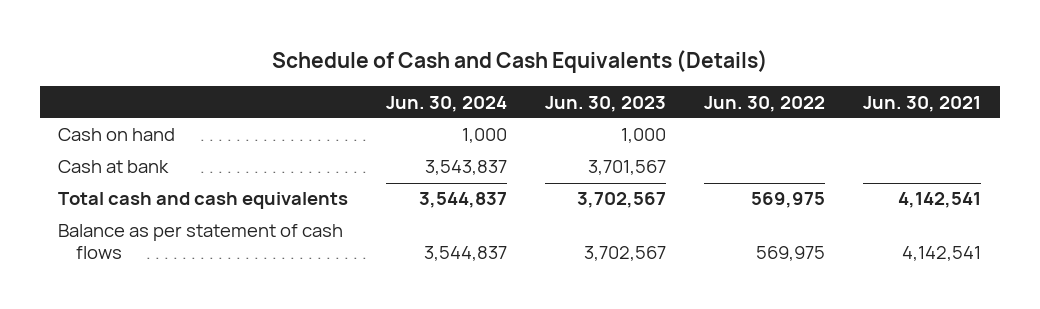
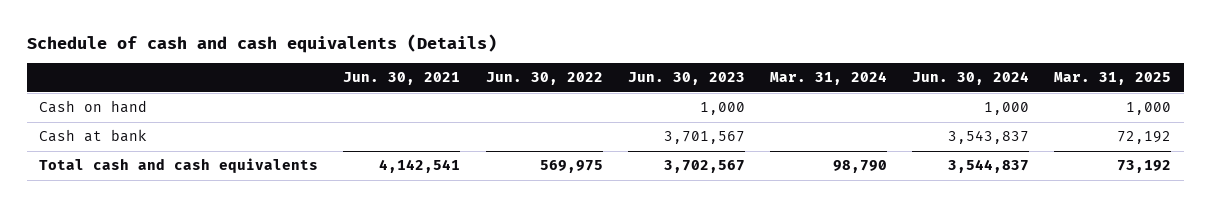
- Schedule of Cash and Cash Equivalents (Details)
+ Schedule of cash and cash equivalents (Details)
- | Jun. 30, 2024 | Jun. 30, 2023 | Jun. 30, 2022 | Jun. 30, 2021
+ | Jun. 30, 2021 | Jun. 30, 2022 | Jun. 30, 2023 | Mar. 31, 2024 | Jun. 30, 2024 | Mar. 31, 2025
- Balance as per statement of cash flows | 3,544,837 | 3,702,567 | 569,975 | 4,142,541

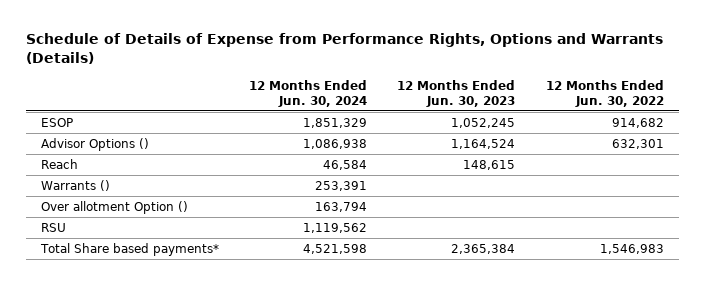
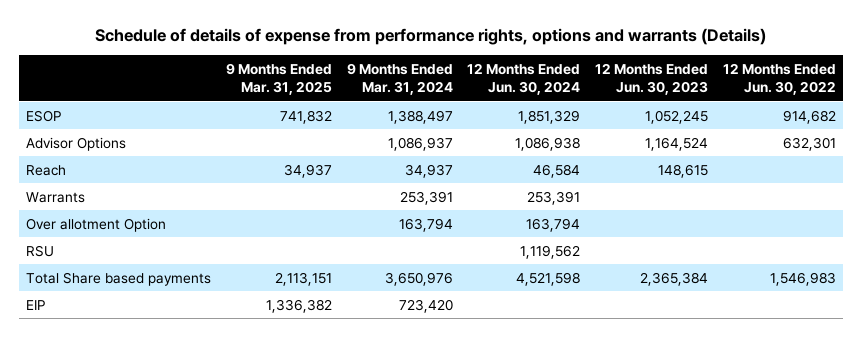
- Schedule of Details of Expense from Performance Rights, Options and Warrants (Details)
+ Schedule of details of expense from performance rights, options and warrants (Details)
- | 12 Months Ended Jun. 30, 2024 | 12 Months Ended Jun. 30, 2023 | 12 Months Ended Jun. 30, 2022
+ | 9 Months Ended Mar. 31, 2025 | 9 Months Ended Mar. 31, 2024 | 12 Months Ended Jun. 30, 2024 | 12 Months Ended Jun. 30, 2023 | 12 Months Ended Jun. 30, 2022
- Advisor Options () | 1,086,938 | 1,164,524 | 632,301
+ Advisor Options | | 1,086,937 | 1,086,938 | 1,164,524 | 632,301
- Warrants () | 253,391 | |
- Over allotment Option () | 163,794 | |
+ Warrants | | 253,391 | 253,391 | |
+ Over allotment Option | | 163,794 | 163,794 | |
- Total Share based payments* | 4,521,598 | 2,365,384 | 1,546,983
+ Total Share based payments | 2,113,151 | 3,650,976 | 4,521,598 | 2,365,384 | 1,546,983
+ EIP | 1,336,382 | 723,420 | | |

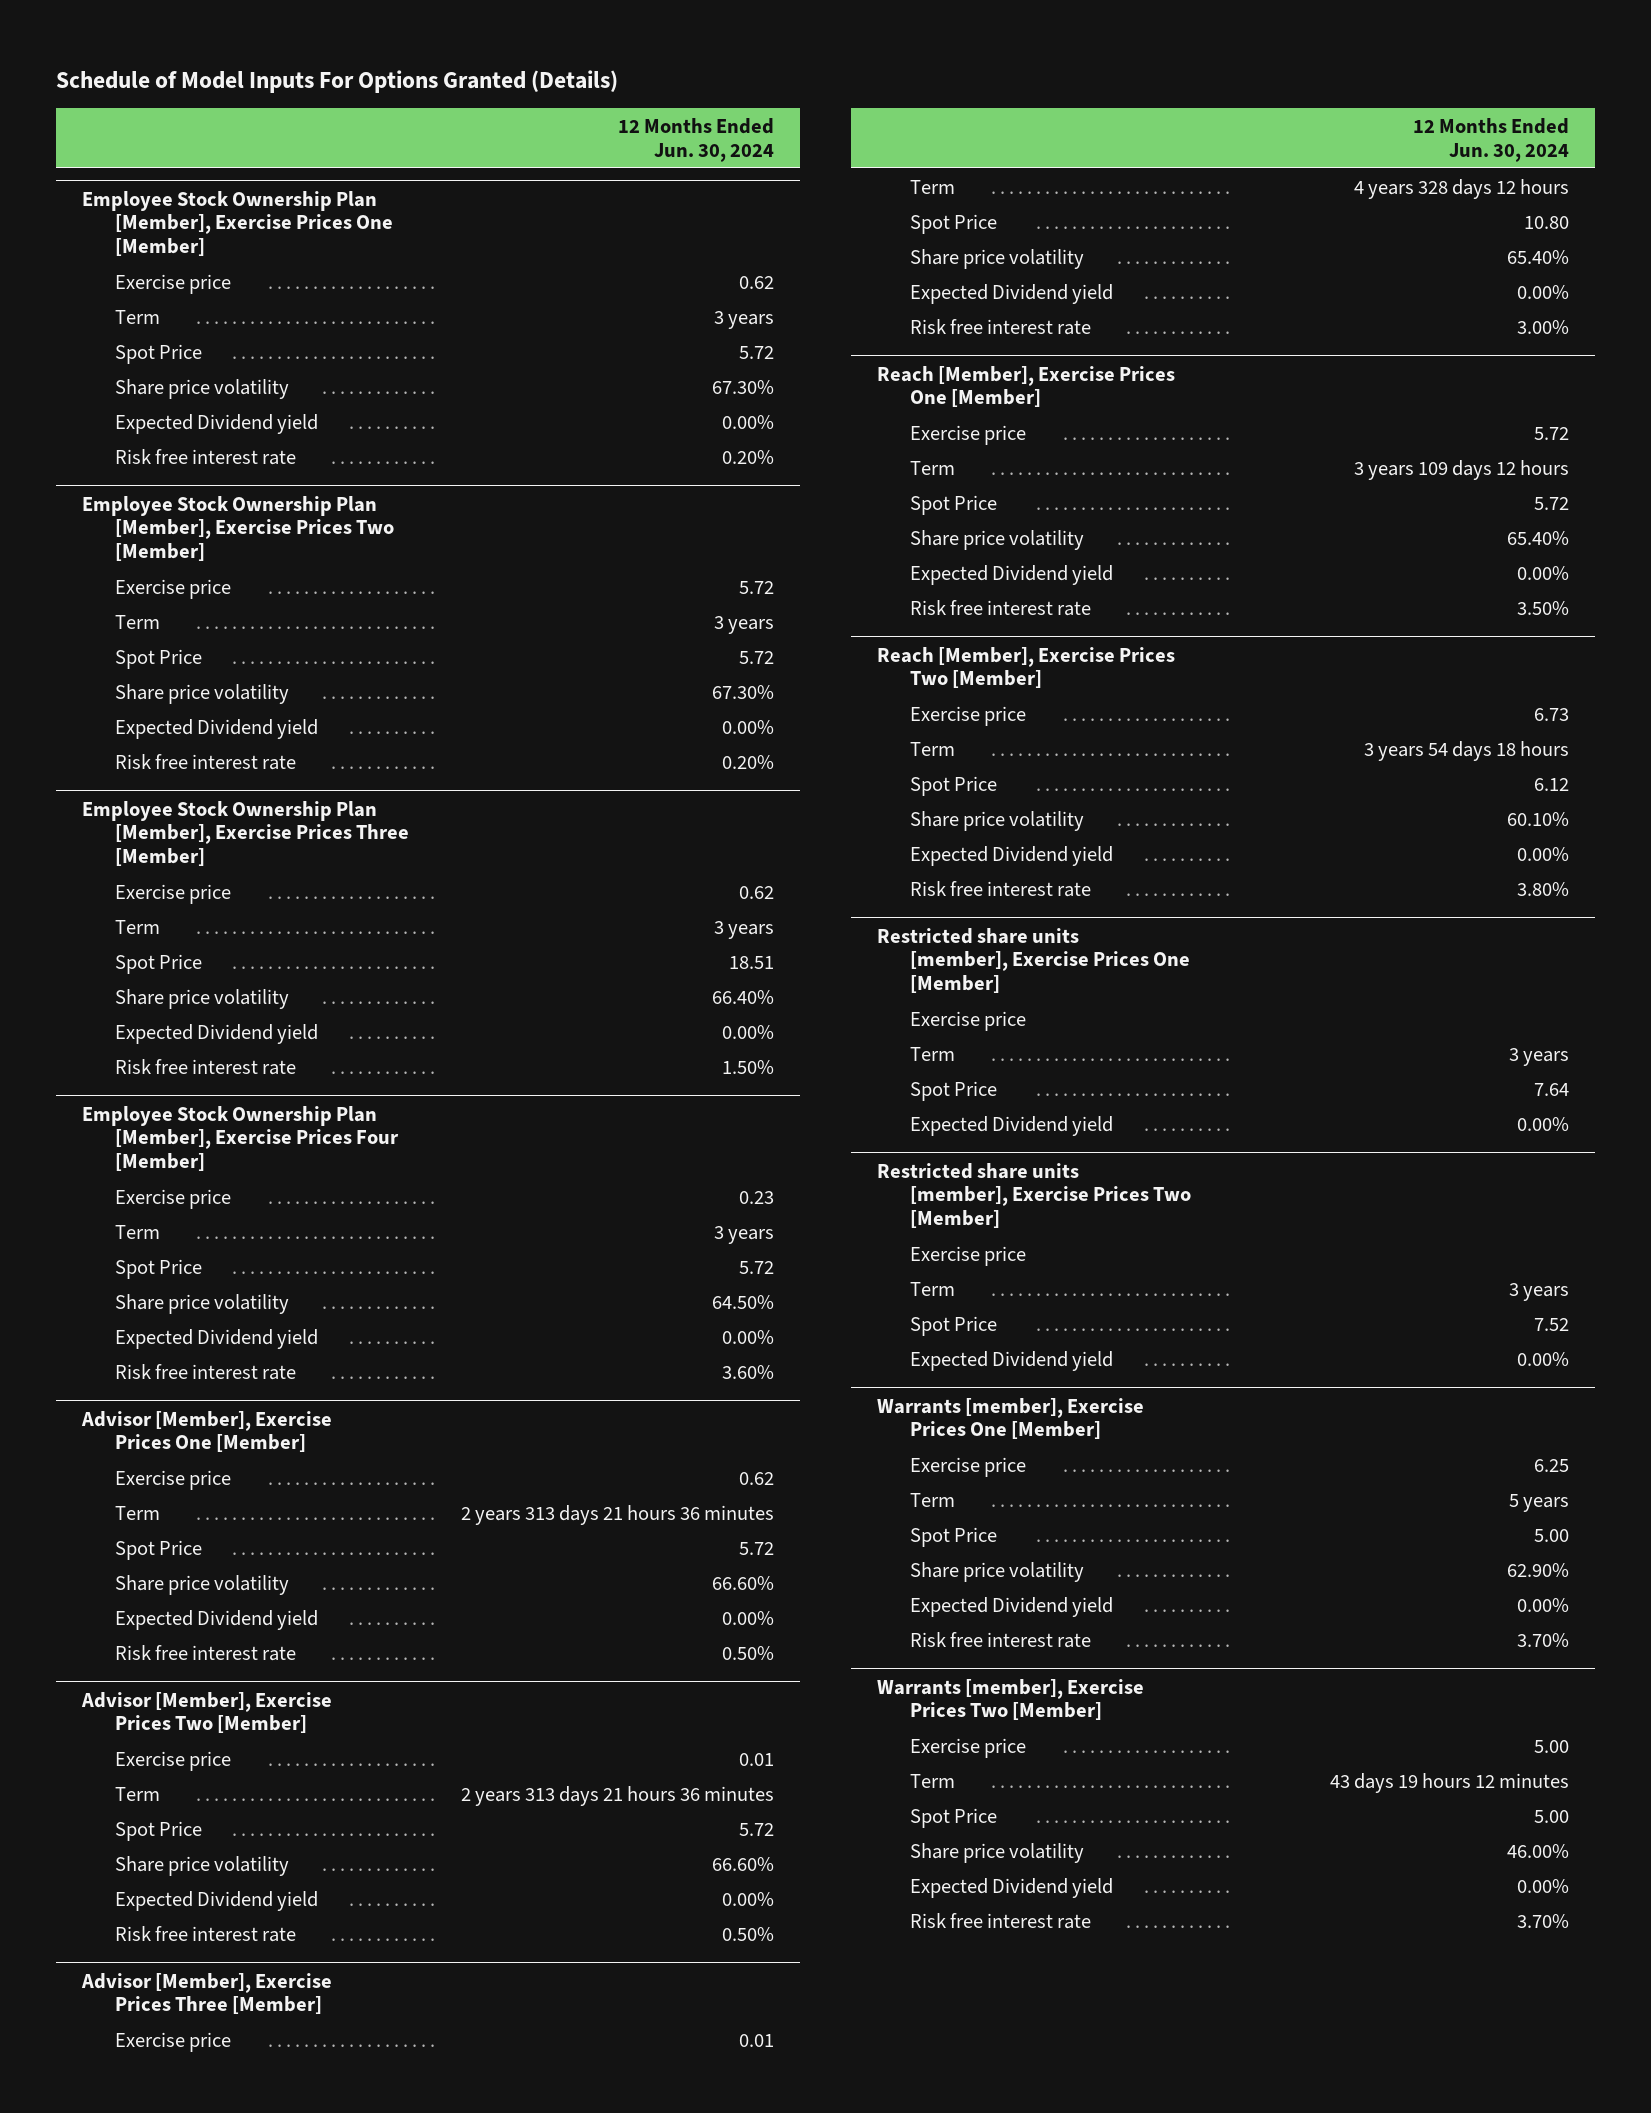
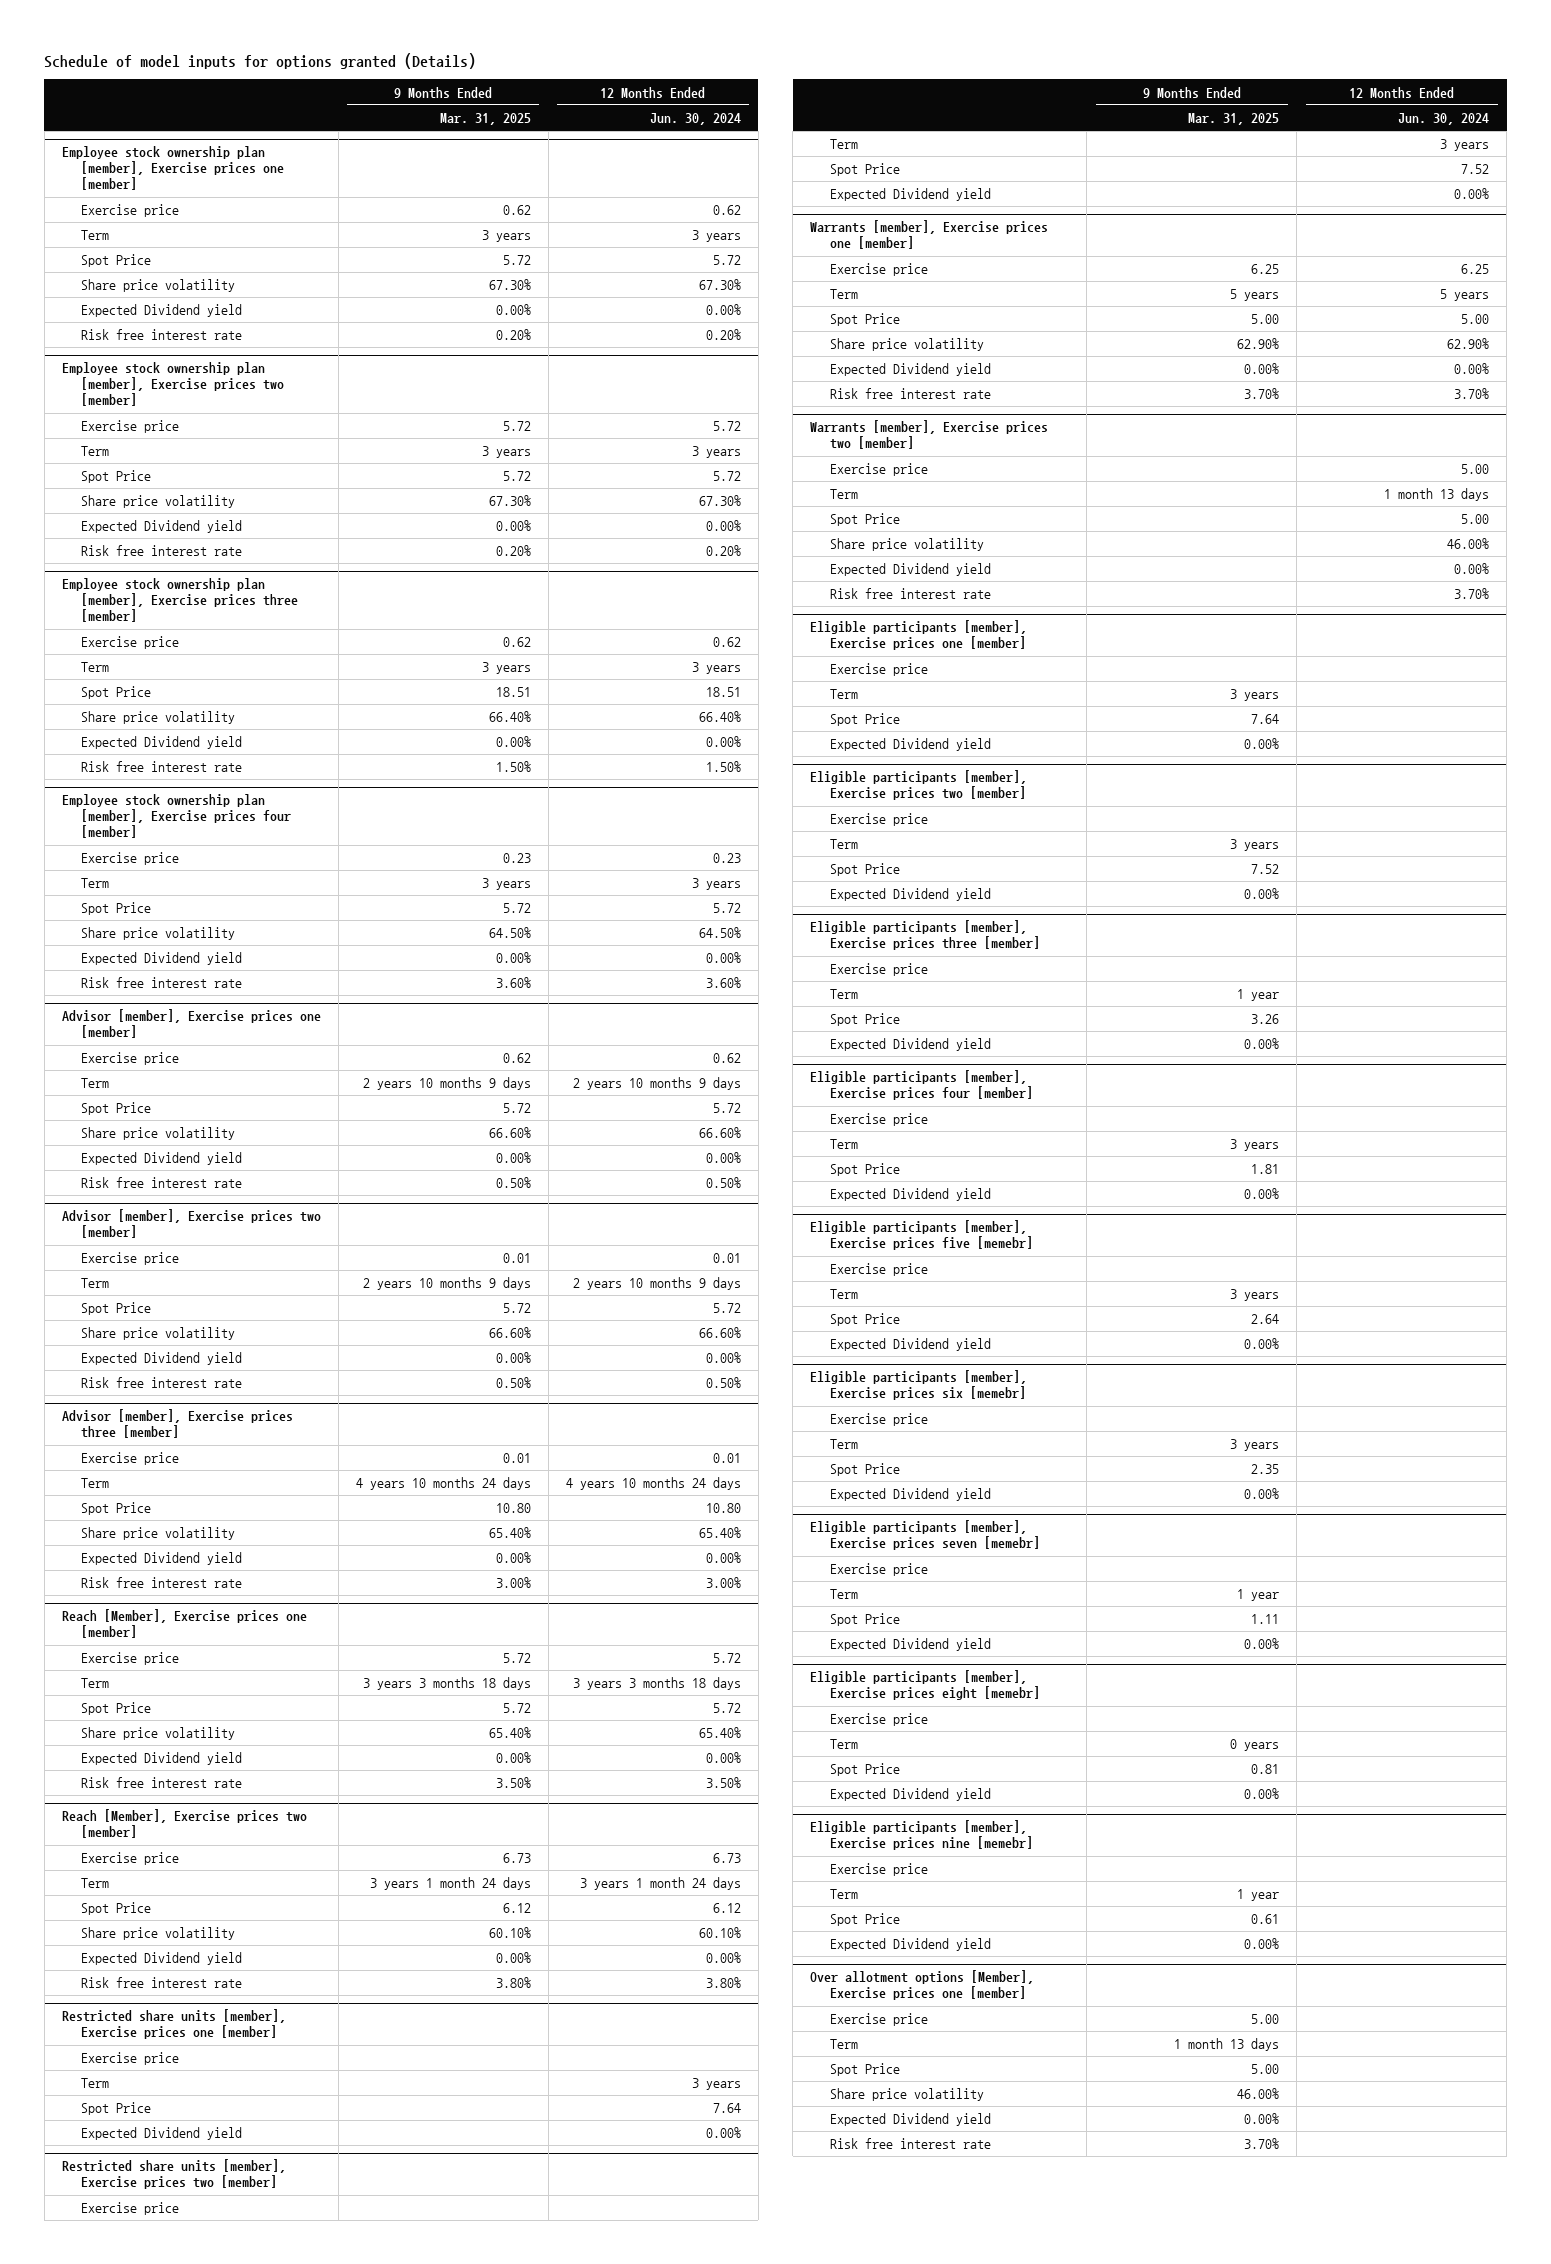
- Schedule of Model Inputs For Options Granted (Details)
+ Schedule of model inputs for options granted (Details)
- | 12 Months Ended Jun. 30, 2024
+ | 9 Months Ended Mar. 31, 2025 | 12 Months Ended Jun. 30, 2024
- Employee Stock Ownership Plan [Member], Exercise Prices One [Member]
+ Employee stock ownership plan [member], Exercise prices one [member]
- Employee Stock Ownership Plan [Member], Exercise Prices Two [Member]
+ Employee stock ownership plan [member], Exercise prices two [member]
- Employee Stock Ownership Plan [Member], Exercise Prices Three [Member]
+ Employee stock ownership plan [member], Exercise prices three [member]
- Employee Stock Ownership Plan [Member], Exercise Prices Four [Member]
+ Employee stock ownership plan [member], Exercise prices four [member]
- Advisor [Member], Exercise Prices One [Member]
+ Advisor [member], Exercise prices one [member]
- Term | 2 years 313 days 21 hours 36 minutes
+ Term | 2 years 10 months 9 days | 2 years 10 months 9 days
- Advisor [Member], Exercise Prices Two [Member]
+ Advisor [member], Exercise prices two [member]
- Term | 2 years 313 days 21 hours 36 minutes
+ Term | 2 years 10 months 9 days | 2 years 10 months 9 days
- Advisor [Member], Exercise Prices Three [Member]
+ Advisor [member], Exercise prices three [member]
- Term | 4 years 328 days 12 hours
+ Term | 4 years 10 months 24 days | 4 years 10 months 24 days
- Reach [Member], Exercise Prices One [Member]
+ Reach [Member], Exercise prices one [member]
- Term | 3 years 109 days 12 hours
+ Term | 3 years 3 months 18 days | 3 years 3 months 18 days
- Reach [Member], Exercise Prices Two [Member]
+ Reach [Member], Exercise prices two [member]
- Term | 3 years 54 days 18 hours
+ Term | 3 years 1 month 24 days | 3 years 1 month 24 days
- Restricted share units [member], Exercise Prices One [Member]
+ Restricted share units [member], Exercise prices one [member]
- Restricted share units [member], Exercise Prices Two [Member]
+ Restricted share units [member], Exercise prices two [member]
- Warrants [member], Exercise Prices One [Member]
+ Warrants [member], Exercise prices one [member]
- Warrants [member], Exercise Prices Two [Member]
+ Warrants [member], Exercise prices two [member]
- Term | 43 days 19 hours 12 minutes
+ Term | | 1 month 13 days
+ Eligible participants [member], Exercise prices one [member]
+ Exercise price
+ Term | 3 years |
+ Spot Price | 7.64 |
+ Expected Dividend yield | 0.00% |
+ Eligible participants [member], Exercise prices two [member]
+ Exercise price
+ Term | 3 years |
+ Spot Price | 7.52 |
+ Expected Dividend yield | 0.00% |
+ Eligible participants [member], Exercise prices three [member]
+ Exercise price
+ Term | 1 year |
+ Spot Price | 3.26 |
+ Expected Dividend yield | 0.00% |
+ Eligible participants [member], Exercise prices four [member]
+ Exercise price
+ Term | 3 years |
+ Spot Price | 1.81 |
+ Expected Dividend yield | 0.00% |
+ Eligible participants [member], Exercise prices five [memebr]
+ Exercise price
+ Term | 3 years |
+ Spot Price | 2.64 |
+ Expected Dividend yield | 0.00% |
+ Eligible participants [member], Exercise prices six [memebr]
+ Exercise price
+ Term | 3 years |
+ Spot Price | 2.35 |
+ Expected Dividend yield | 0.00% |
+ Eligible participants [member], Exercise prices seven [memebr]
+ Exercise price
+ Term | 1 year |
+ Spot Price | 1.11 |
+ Expected Dividend yield | 0.00% |
+ Eligible participants [member], Exercise prices eight [memebr]
+ Exercise price
+ Term | 0 years |
+ Spot Price | 0.81 |
+ Expected Dividend yield | 0.00% |
+ Eligible participants [member], Exercise prices nine [memebr]
+ Exercise price
+ Term | 1 year |
+ Spot Price | 0.61 |
+ Expected Dividend yield | 0.00% |
+ Over allotment options [Member], Exercise prices one [member]
+ Exercise price | 5.00 |
+ Term | 1 month 13 days |
+ Spot Price | 5.00 |
+ Share price volatility | 46.00% |
+ Expected Dividend yield | 0.00% |
+ Risk free interest rate | 3.70% |

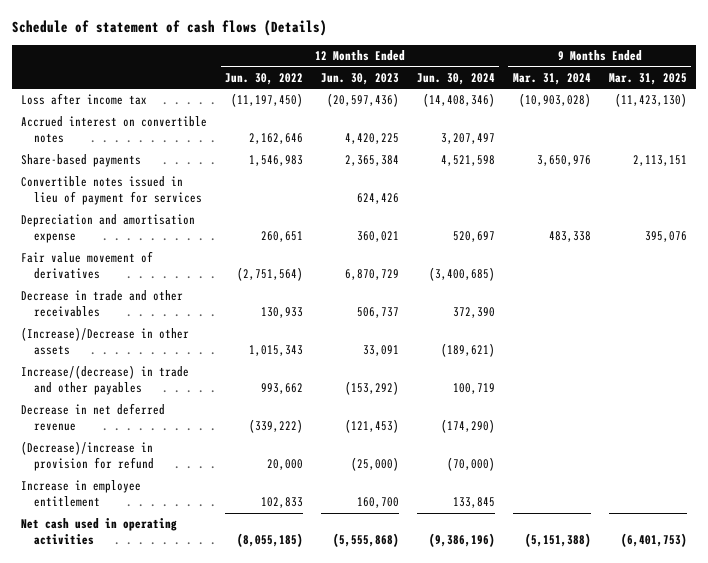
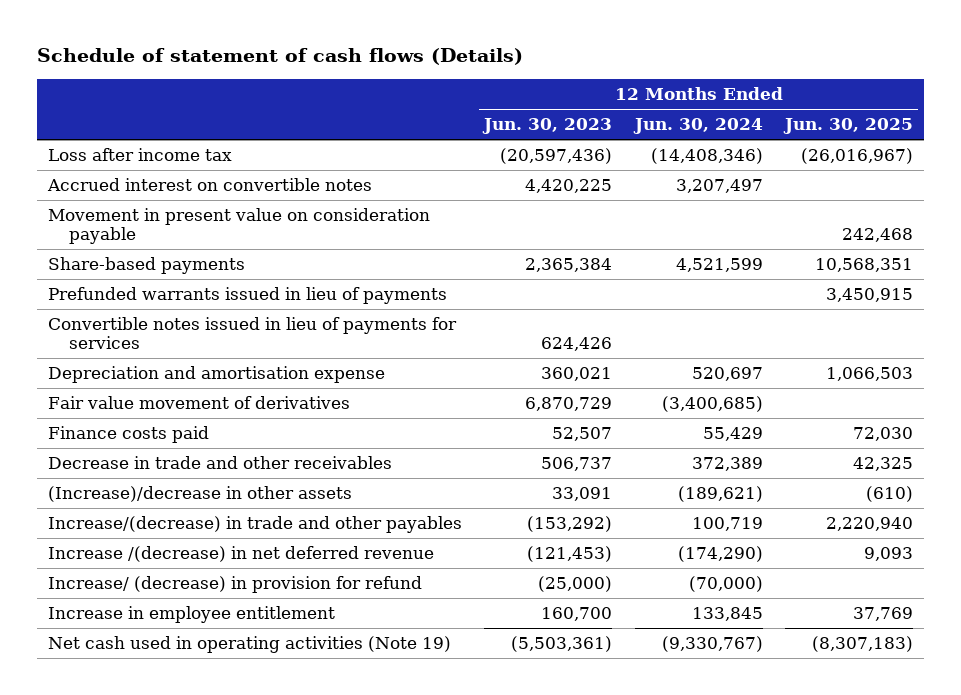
- | 12 Months Ended Jun. 30, 2022 | 12 Months Ended Jun. 30, 2023 | 12 Months Ended Jun. 30, 2024 | 9 Months Ended Mar. 31, 2024 | 9 Months Ended Mar. 31, 2025
+ | 12 Months Ended Jun. 30, 2023 | 12 Months Ended Jun. 30, 2024 | 12 Months Ended Jun. 30, 2025
- Share-based payments | 1,546,983 | 2,365,384 | 4,521,598 | 3,650,976 | 2,113,151
- Convertible notes issued in lieu of payment for services | | 624,426 | | |
+ Movement in present value on consideration payable | | | 242,468
+ Share-based payments | 2,365,384 | 4,521,599 | 10,568,351
+ Prefunded warrants issued in lieu of payments | | | 3,450,915
+ Convertible notes issued in lieu of payments for services | 624,426 | |
- Decrease in trade and other receivables | 130,933 | 506,737 | 372,390 | |
- (Increase)/Decrease in other assets | 1,015,343 | 33,091 | (189,621) | |
+ Finance costs paid | 52,507 | 55,429 | 72,030
+ Decrease in trade and other receivables | 506,737 | 372,389 | 42,325
+ (Increase)/decrease in other assets | 33,091 | (189,621) | (610)
- Decrease in net deferred revenue | (339,222) | (121,453) | (174,290) | |
- (Decrease)/increase in provision for refund | 20,000 | (25,000) | (70,000) | |
+ Increase /(decrease) in net deferred revenue | (121,453) | (174,290) | 9,093
+ Increase/ (decrease) in provision for refund | (25,000) | (70,000) |
- Net cash used in operating activities | (8,055,185) | (5,555,868) | (9,386,196) | (5,151,388) | (6,401,753)
+ Net cash used in operating activities (Note 19) | (5,503,361) | (9,330,767) | (8,307,183)

